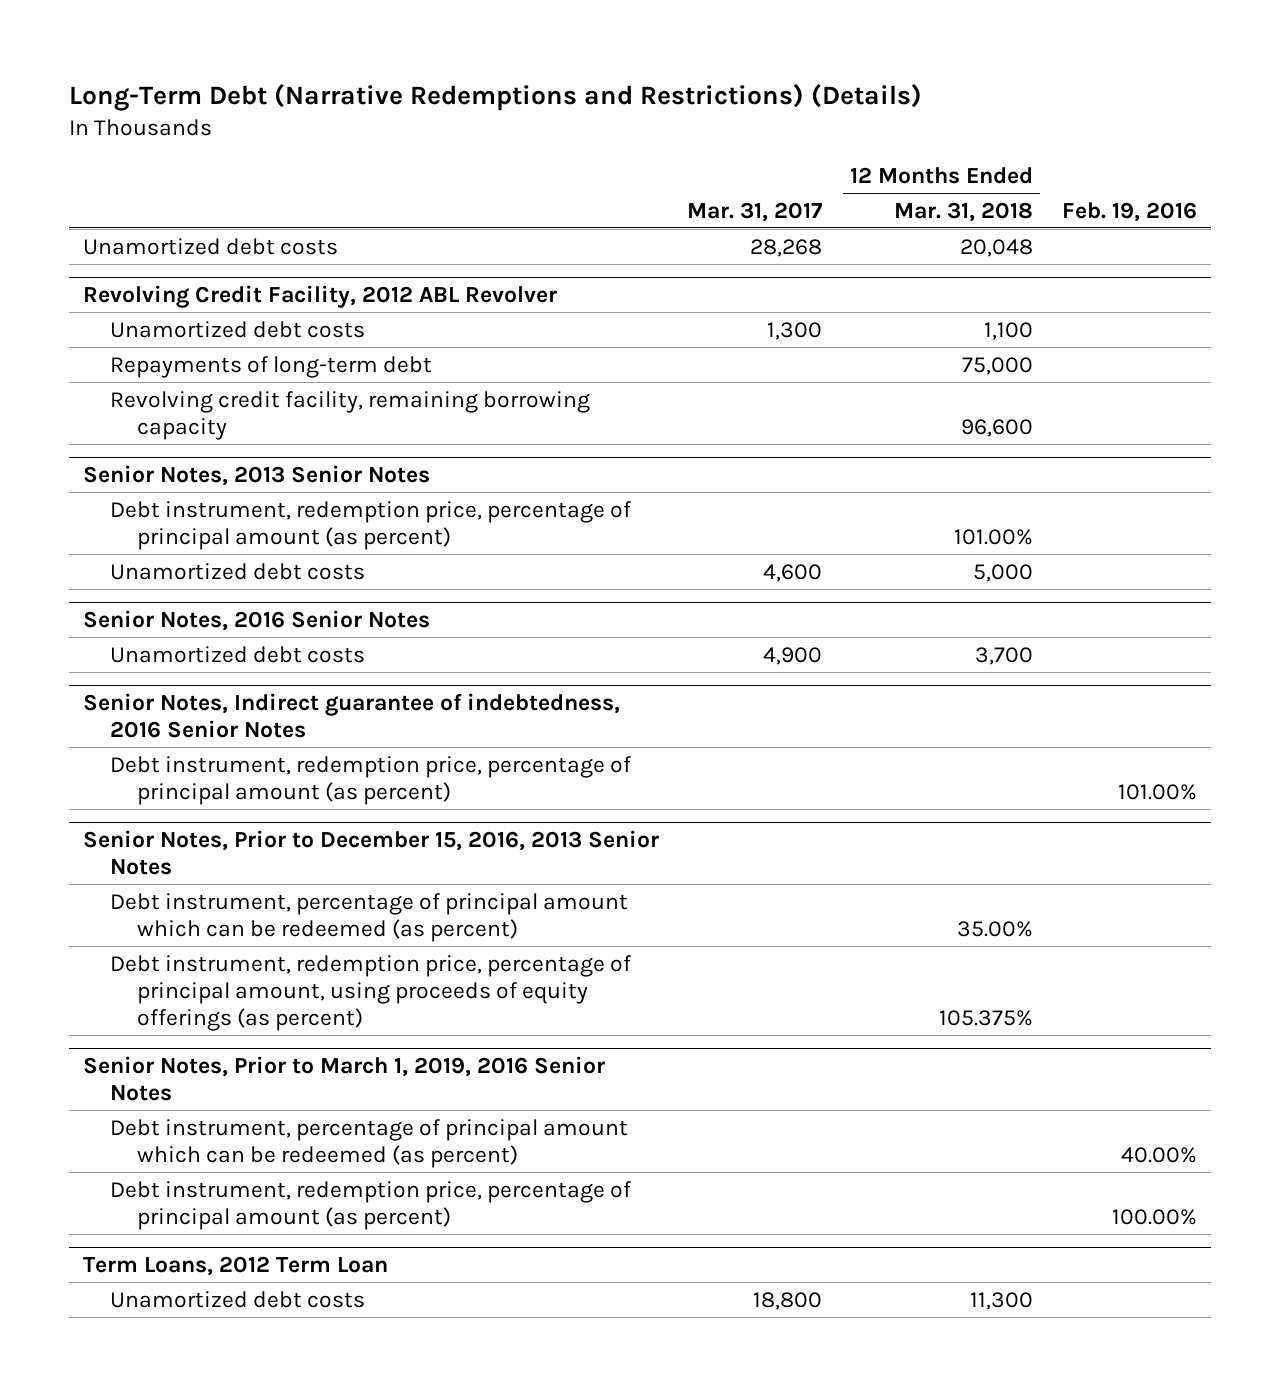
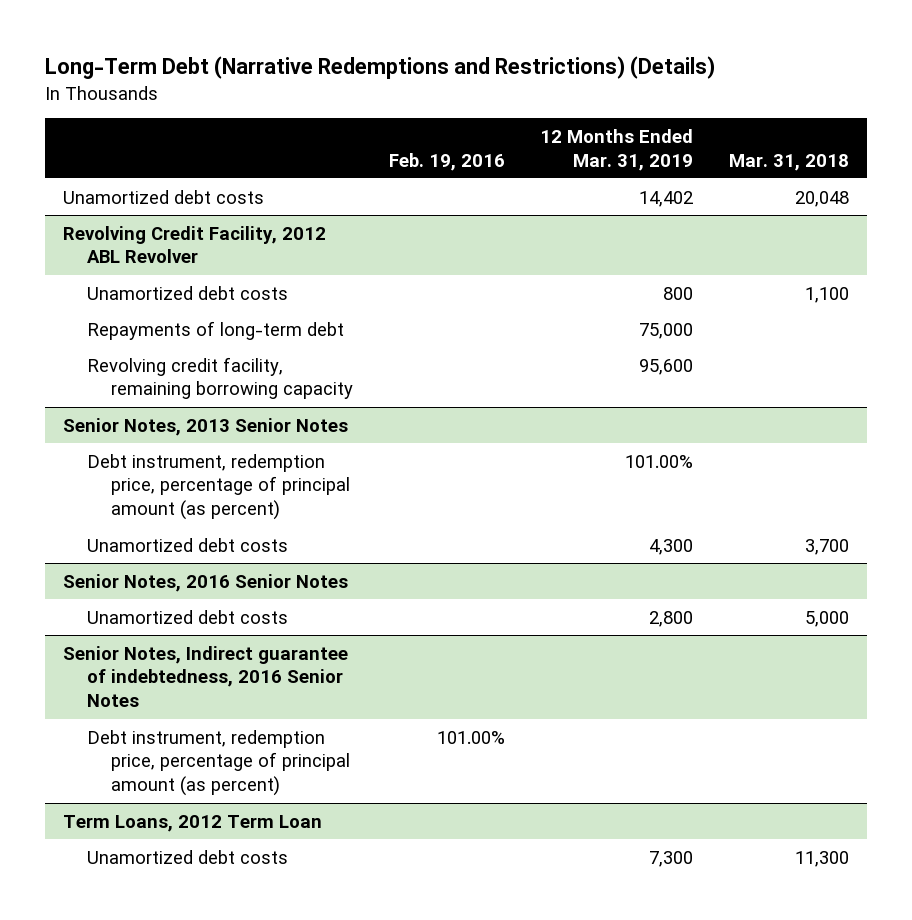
- | Mar. 31, 2017 | 12 Months Ended Mar. 31, 2018 | Feb. 19, 2016
+ | Feb. 19, 2016 | 12 Months Ended Mar. 31, 2019 | Mar. 31, 2018
- Senior Notes, Prior to December 15, 2016, 2013 Senior Notes
- Debt instrument, percentage of principal amount which can be redeemed (as percent) | | 35.00% |
- Debt instrument, redemption price, percentage of principal amount, using proceeds of equity offerings (as percent) | | 105.375% |
- Senior Notes, Prior to March 1, 2019, 2016 Senior Notes
- Debt instrument, percentage of principal amount which can be redeemed (as percent) | | | 40.00%
- Debt instrument, redemption price, percentage of principal amount (as percent) | | | 100.00%

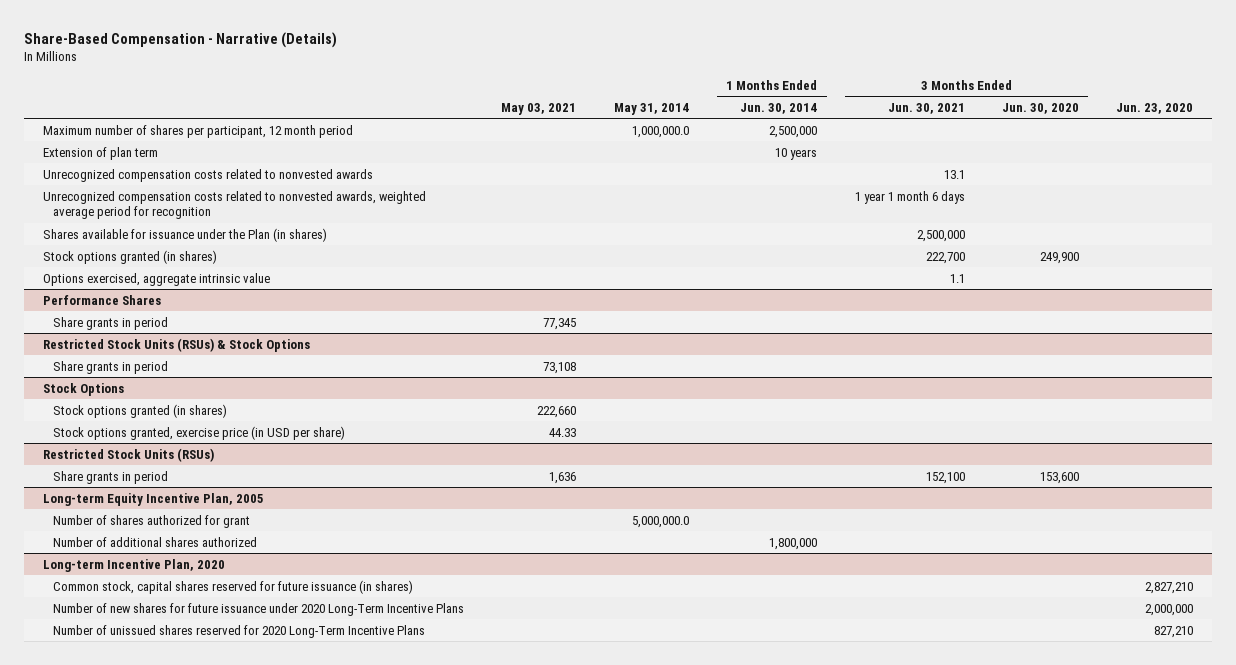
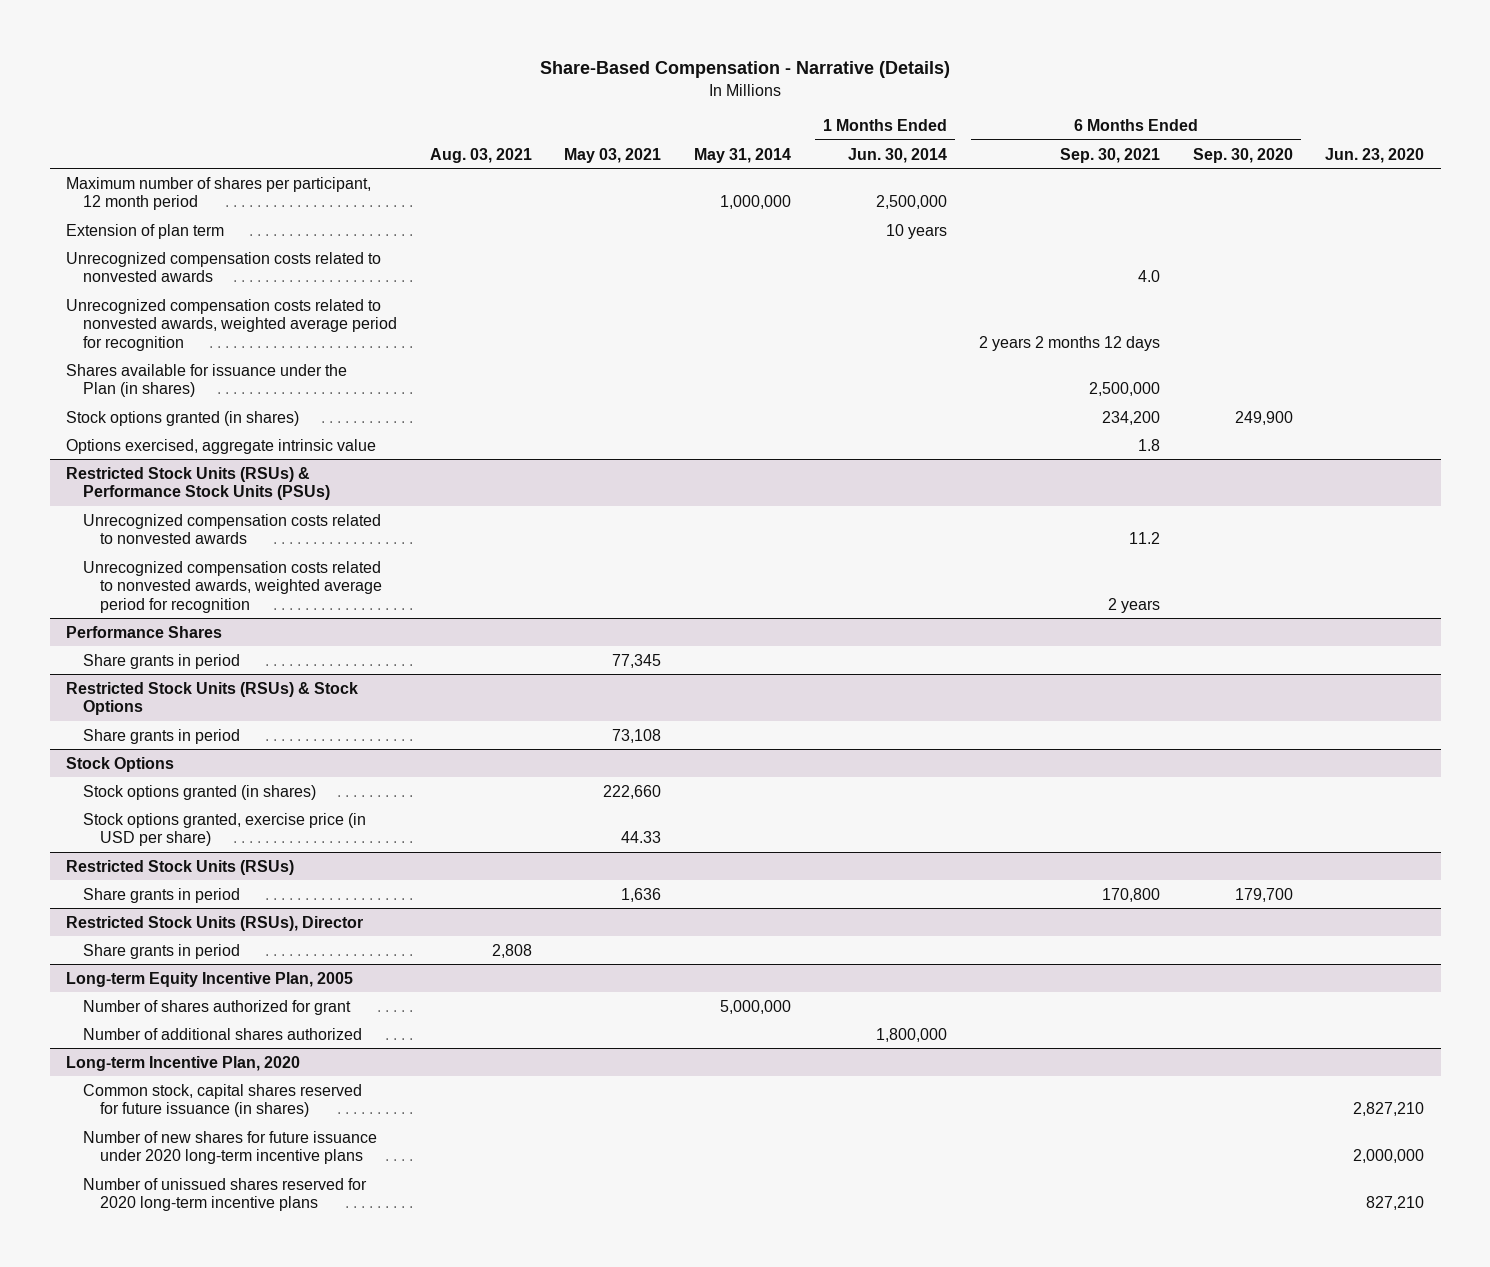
- | May 03, 2021 | May 31, 2014 | 1 Months Ended Jun. 30, 2014 | 3 Months Ended Jun. 30, 2021 | 3 Months Ended Jun. 30, 2020 | Jun. 23, 2020
+ | Aug. 03, 2021 | May 03, 2021 | May 31, 2014 | 1 Months Ended Jun. 30, 2014 | 6 Months Ended Sep. 30, 2021 | 6 Months Ended Sep. 30, 2020 | Jun. 23, 2020
- Maximum number of shares per participant, 12 month period | | 1,000,000.0 | 2,500,000 | | |
+ Maximum number of shares per participant, 12 month period | | | 1,000,000 | 2,500,000 | | |
+ Restricted Stock Units (RSUs) & Performance Stock Units (PSUs)
+ Unrecognized compensation costs related to nonvested awards | | | | | 11.2 | |
+ Unrecognized compensation costs related to nonvested awards, weighted average period for recognition | | | | | 2 years | |
+ Restricted Stock Units (RSUs), Director
+ Share grants in period | 2,808 | | | | | |
@ Long-term Equity Incentive Plan, 2005
- Number of shares authorized for grant | | 5,000,000.0 | | | |
+ Number of shares authorized for grant | | | 5,000,000 | | | |
@ Long-term Incentive Plan, 2020
- Number of new shares for future issuance under 2020 Long-Term Incentive Plans | | | | | | 2,000,000
- Number of unissued shares reserved for 2020 Long-Term Incentive Plans | | | | | | 827,210
+ Number of new shares for future issuance under 2020 long-term incentive plans | | | | | | | 2,000,000
+ Number of unissued shares reserved for 2020 long-term incentive plans | | | | | | | 827,210

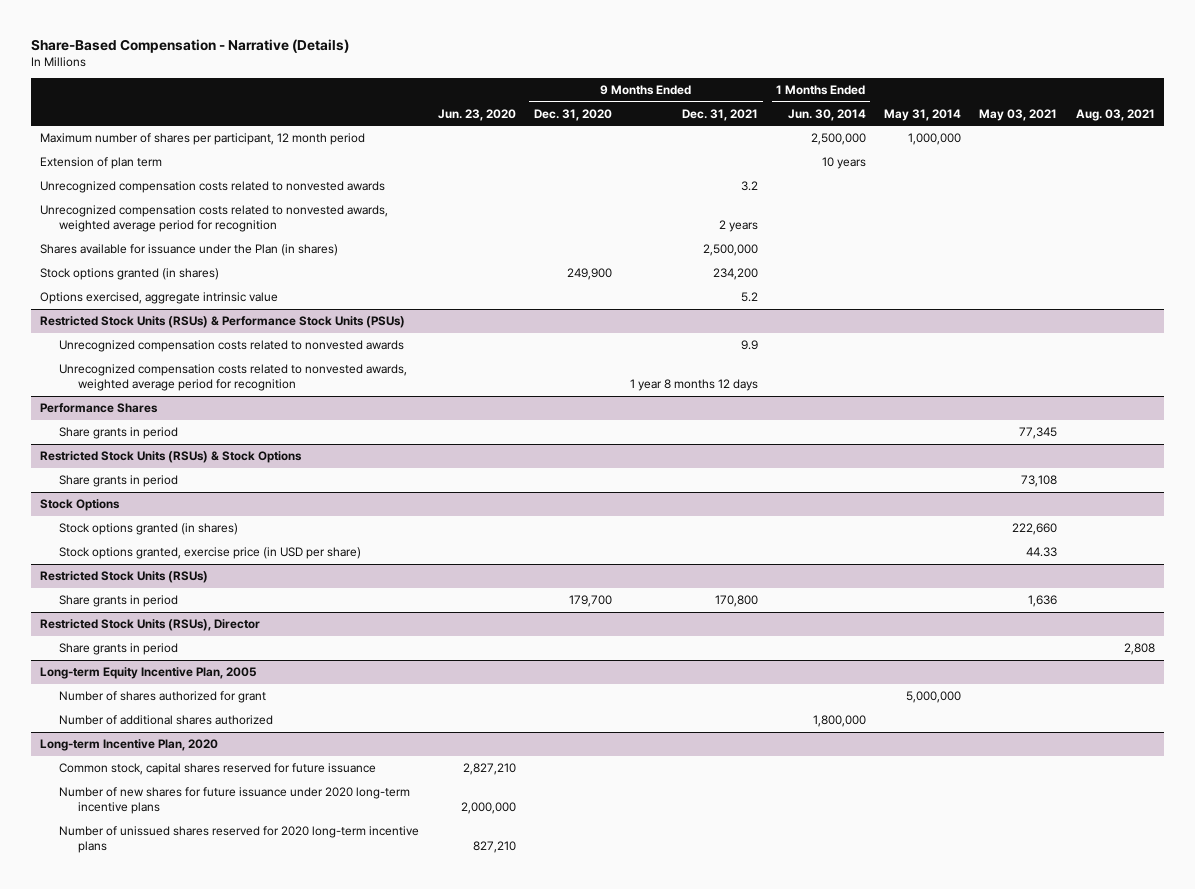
- | Aug. 03, 2021 | May 03, 2021 | May 31, 2014 | 1 Months Ended Jun. 30, 2014 | 6 Months Ended Sep. 30, 2021 | 6 Months Ended Sep. 30, 2020 | Jun. 23, 2020
+ | Jun. 23, 2020 | 9 Months Ended Dec. 31, 2020 | 9 Months Ended Dec. 31, 2021 | 1 Months Ended Jun. 30, 2014 | May 31, 2014 | May 03, 2021 | Aug. 03, 2021
@ Long-term Incentive Plan, 2020
- Common stock, capital shares reserved for future issuance (in shares) | | | | | | | 2,827,210
+ Common stock, capital shares reserved for future issuance | 2,827,210 | | | | | |

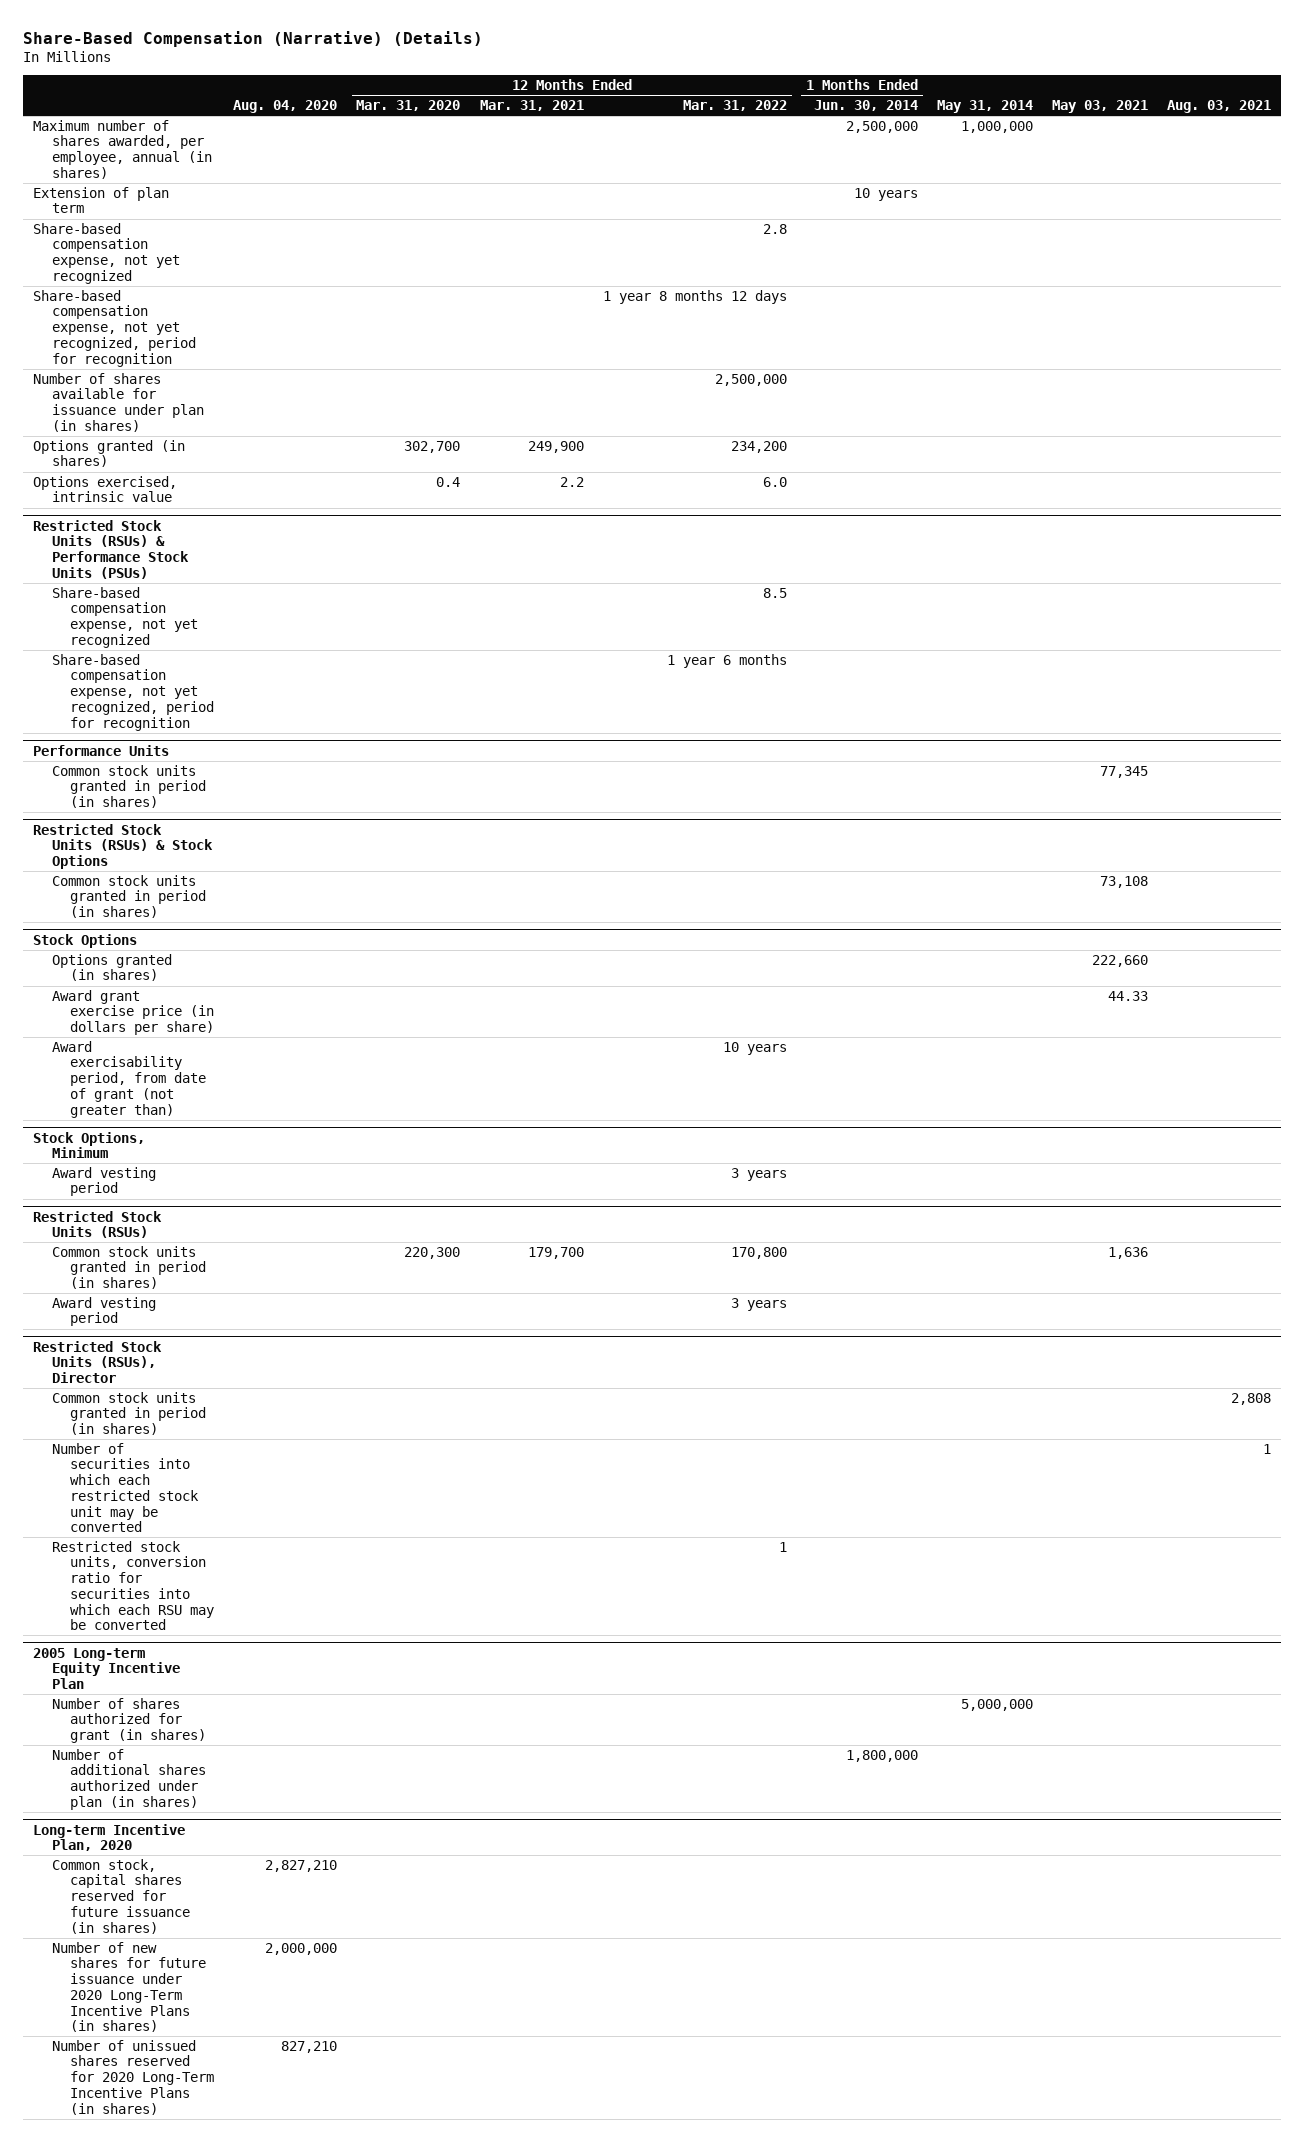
- Share-Based Compensation - Narrative (Details)
+ Share-Based Compensation (Narrative) (Details)
- | Jun. 23, 2020 | 9 Months Ended Dec. 31, 2020 | 9 Months Ended Dec. 31, 2021 | 1 Months Ended Jun. 30, 2014 | May 31, 2014 | May 03, 2021 | Aug. 03, 2021
+ | Aug. 04, 2020 | 12 Months Ended Mar. 31, 2020 | 12 Months Ended Mar. 31, 2021 | 12 Months Ended Mar. 31, 2022 | 1 Months Ended Jun. 30, 2014 | May 31, 2014 | May 03, 2021 | Aug. 03, 2021
- Maximum number of shares per participant, 12 month period | | | | 2,500,000 | 1,000,000 | |
+ Maximum number of shares awarded, per employee, annual (in shares) | | | | | 2,500,000 | 1,000,000 | |
- Unrecognized compensation costs related to nonvested awards | | | 3.2 | | | |
- Unrecognized compensation costs related to nonvested awards, weighted average period for recognition | | | 2 years | | | |
- Shares available for issuance under the Plan (in shares) | | | 2,500,000 | | | |
- Stock options granted (in shares) | | 249,900 | 234,200 | | | |
- Options exercised, aggregate intrinsic value | | | 5.2 | | | |
+ Share-based compensation expense, not yet recognized | | | | 2.8 | | | |
+ Share-based compensation expense, not yet recognized, period for recognition | | | | 1 year 8 months 12 days | | | |
+ Number of shares available for issuance under plan (in shares) | | | | 2,500,000 | | | |
+ Options granted (in shares) | | 302,700 | 249,900 | 234,200 | | | |
+ Options exercised, intrinsic value | | 0.4 | 2.2 | 6.0 | | | |
@ Restricted Stock Units (RSUs) & Performance Stock Units (PSUs)
- Unrecognized compensation costs related to nonvested awards | | | 9.9 | | | |
- Unrecognized compensation costs related to nonvested awards, weighted average period for recognition | | | 1 year 8 months 12 days | | | |
- Performance Shares
- Share grants in period | | | | | | 77,345 |
@ Restricted Stock Units (RSUs) & Performance Stock Units (PSUs)
+ Share-based compensation expense, not yet recognized | | | | 8.5 | | | |
+ Share-based compensation expense, not yet recognized, period for recognition | | | | 1 year 6 months | | | |
+ Performance Units
+ Common stock units granted in period (in shares) | | | | | | | 77,345 |
@ Restricted Stock Units (RSUs) & Stock Options
- Share grants in period | | | | | | 73,108 |
+ Common stock units granted in period (in shares) | | | | | | | 73,108 |
@ Stock Options
- Stock options granted (in shares) | | | | | | 222,660 |
- Stock options granted, exercise price (in USD per share) | | | | | | 44.33 |
+ Options granted (in shares) | | | | | | | 222,660 |
+ Award grant exercise price (in dollars per share) | | | | | | | 44.33 |
+ Award exercisability period, from date of grant (not greater than) | | | | 10 years | | | |
+ Stock Options, Minimum
+ Award vesting period | | | | 3 years | | | |
@ Restricted Stock Units (RSUs)
- Share grants in period | | 179,700 | 170,800 | | | 1,636 |
+ Common stock units granted in period (in shares) | | 220,300 | 179,700 | 170,800 | | | 1,636 |
+ Award vesting period | | | | 3 years | | | |
@ Restricted Stock Units (RSUs), Director
- Share grants in period | | | | | | | 2,808
- Long-term Equity Incentive Plan, 2005
- Number of shares authorized for grant | | | | | 5,000,000 | |
- Number of additional shares authorized | | | | 1,800,000 | | |
@ Restricted Stock Units (RSUs), Director
+ Common stock units granted in period (in shares) | | | | | | | | 2,808
+ Number of securities into which each restricted stock unit may be converted | | | | | | | | 1
+ Restricted stock units, conversion ratio for securities into which each RSU may be converted | | | | 1 | | | |
+ 2005 Long-term Equity Incentive Plan
+ Number of shares authorized for grant (in shares) | | | | | | 5,000,000 | |
+ Number of additional shares authorized under plan (in shares) | | | | | 1,800,000 | | |
@ Long-term Incentive Plan, 2020
- Common stock, capital shares reserved for future issuance | 2,827,210 | | | | | |
- Number of new shares for future issuance under 2020 long-term incentive plans | 2,000,000 | | | | | |
- Number of unissued shares reserved for 2020 long-term incentive plans | 827,210 | | | | | |
+ Common stock, capital shares reserved for future issuance (in shares) | 2,827,210 | | | | | | |
+ Number of new shares for future issuance under 2020 Long-Term Incentive Plans (in shares) | 2,000,000 | | | | | | |
+ Number of unissued shares reserved for 2020 Long-Term Incentive Plans (in shares) | 827,210 | | | | | | |

